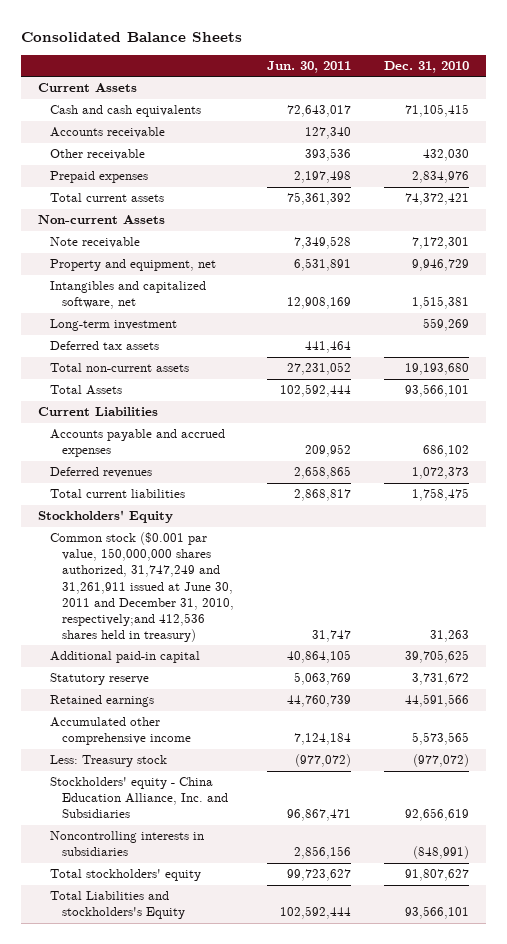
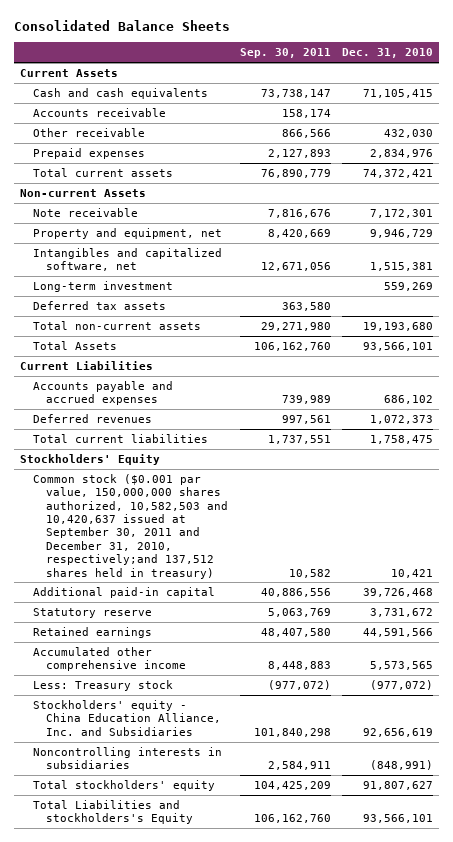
- | Jun. 30, 2011 | Dec. 31, 2010
+ | Sep. 30, 2011 | Dec. 31, 2010
- Common stock ($0.001 par value, 150,000,000 shares authorized, 31,747,249 and 31,261,911 issued at June 30, 2011 and December 31, 2010, respectively;and 412,536 shares held in treasury) | 31,747 | 31,263
- Additional paid-in capital | 40,864,105 | 39,705,625
+ Common stock ($0.001 par value, 150,000,000 shares authorized, 10,582,503 and 10,420,637 issued at September 30, 2011 and December 31, 2010, respectively;and 137,512 shares held in treasury) | 10,582 | 10,421
+ Additional paid-in capital | 40,886,556 | 39,726,468

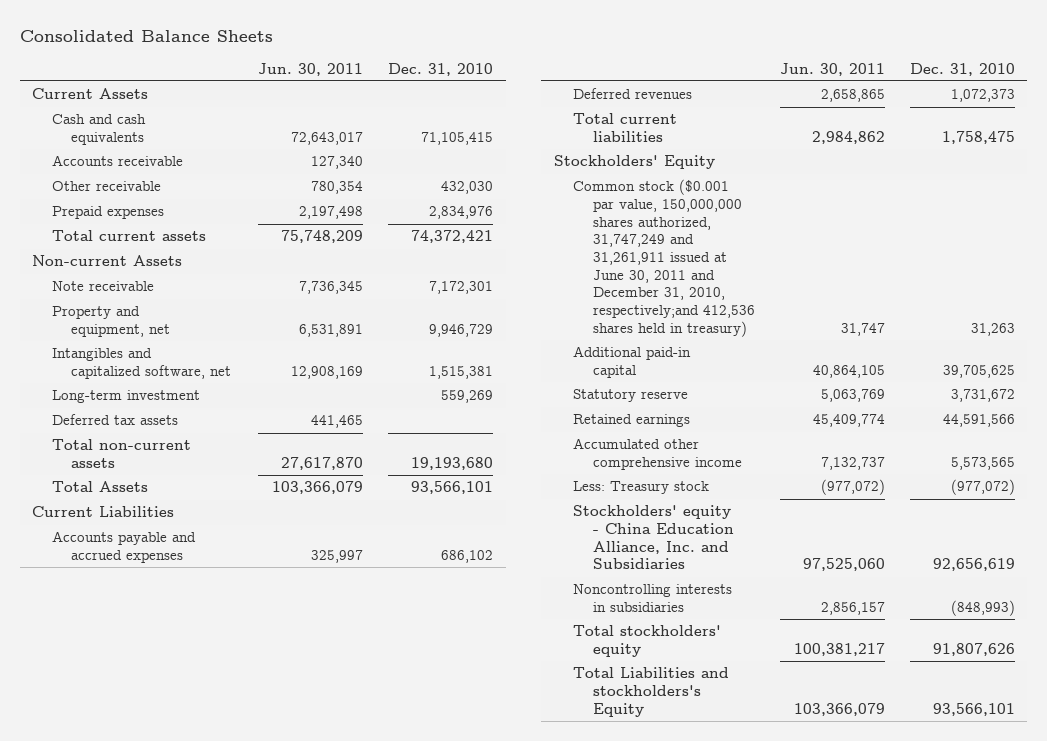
- | Sep. 30, 2011 | Dec. 31, 2010
+ | Jun. 30, 2011 | Dec. 31, 2010
- Common stock ($0.001 par value, 150,000,000 shares authorized, 10,582,503 and 10,420,637 issued at September 30, 2011 and December 31, 2010, respectively;and 137,512 shares held in treasury) | 10,582 | 10,421
- Additional paid-in capital | 40,886,556 | 39,726,468
+ Common stock ($0.001 par value, 150,000,000 shares authorized, 31,747,249 and 31,261,911 issued at June 30, 2011 and December 31, 2010, respectively;and 412,536 shares held in treasury) | 31,747 | 31,263
+ Additional paid-in capital | 40,864,105 | 39,705,625
- Noncontrolling interests in subsidiaries | 2,584,911 | (848,991)
- Total stockholders' equity | 104,425,209 | 91,807,627
+ Noncontrolling interests in subsidiaries | 2,856,157 | (848,993)
+ Total stockholders' equity | 100,381,217 | 91,807,626

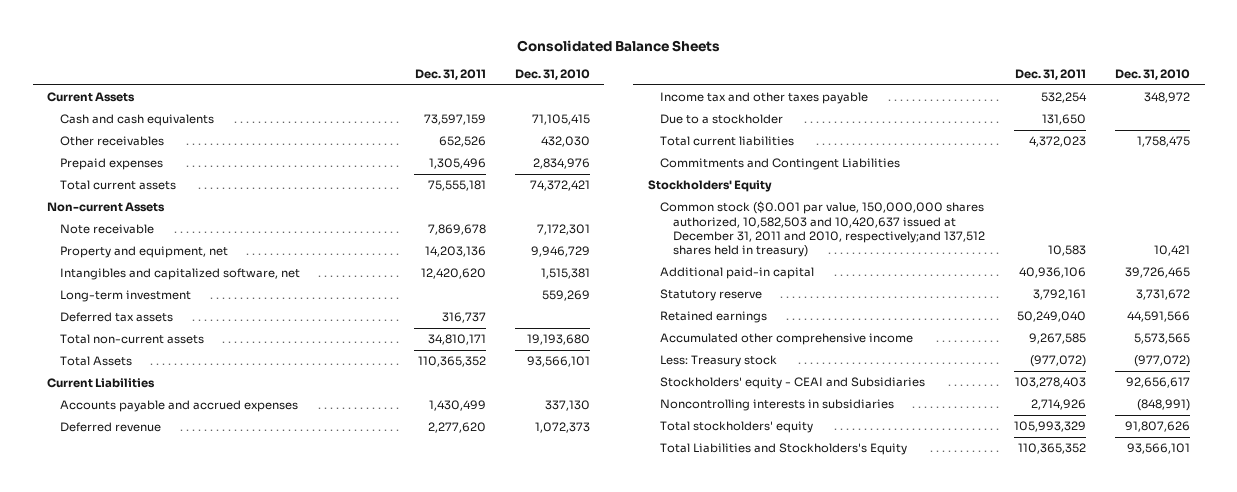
- | Jun. 30, 2011 | Dec. 31, 2010
+ | Dec. 31, 2011 | Dec. 31, 2010
- Accounts receivable | 127,340 |
- Other receivable | 780,354 | 432,030
+ Other receivables | 652,526 | 432,030
- Accounts payable and accrued expenses | 325,997 | 686,102
- Deferred revenues | 2,658,865 | 1,072,373
+ Accounts payable and accrued expenses | 1,430,499 | 337,130
+ Deferred revenue | 2,277,620 | 1,072,373
+ Income tax and other taxes payable | 532,254 | 348,972
+ Due to a stockholder | 131,650 |
+ Commitments and Contingent Liabilities
- Common stock ($0.001 par value, 150,000,000 shares authorized, 31,747,249 and 31,261,911 issued at June 30, 2011 and December 31, 2010, respectively;and 412,536 shares held in treasury) | 31,747 | 31,263
- Additional paid-in capital | 40,864,105 | 39,705,625
+ Common stock ($0.001 par value, 150,000,000 shares authorized, 10,582,503 and 10,420,637 issued at December 31, 2011 and 2010, respectively;and 137,512 shares held in treasury) | 10,583 | 10,421
+ Additional paid-in capital | 40,936,106 | 39,726,465
- Stockholders' equity - China Education Alliance, Inc. and Subsidiaries | 97,525,060 | 92,656,619
- Noncontrolling interests in subsidiaries | 2,856,157 | (848,993)
+ Stockholders' equity - CEAI and Subsidiaries | 103,278,403 | 92,656,617
+ Noncontrolling interests in subsidiaries | 2,714,926 | (848,991)
- Total Liabilities and stockholders's Equity | 103,366,079 | 93,566,101
+ Total Liabilities and Stockholders's Equity | 110,365,352 | 93,566,101

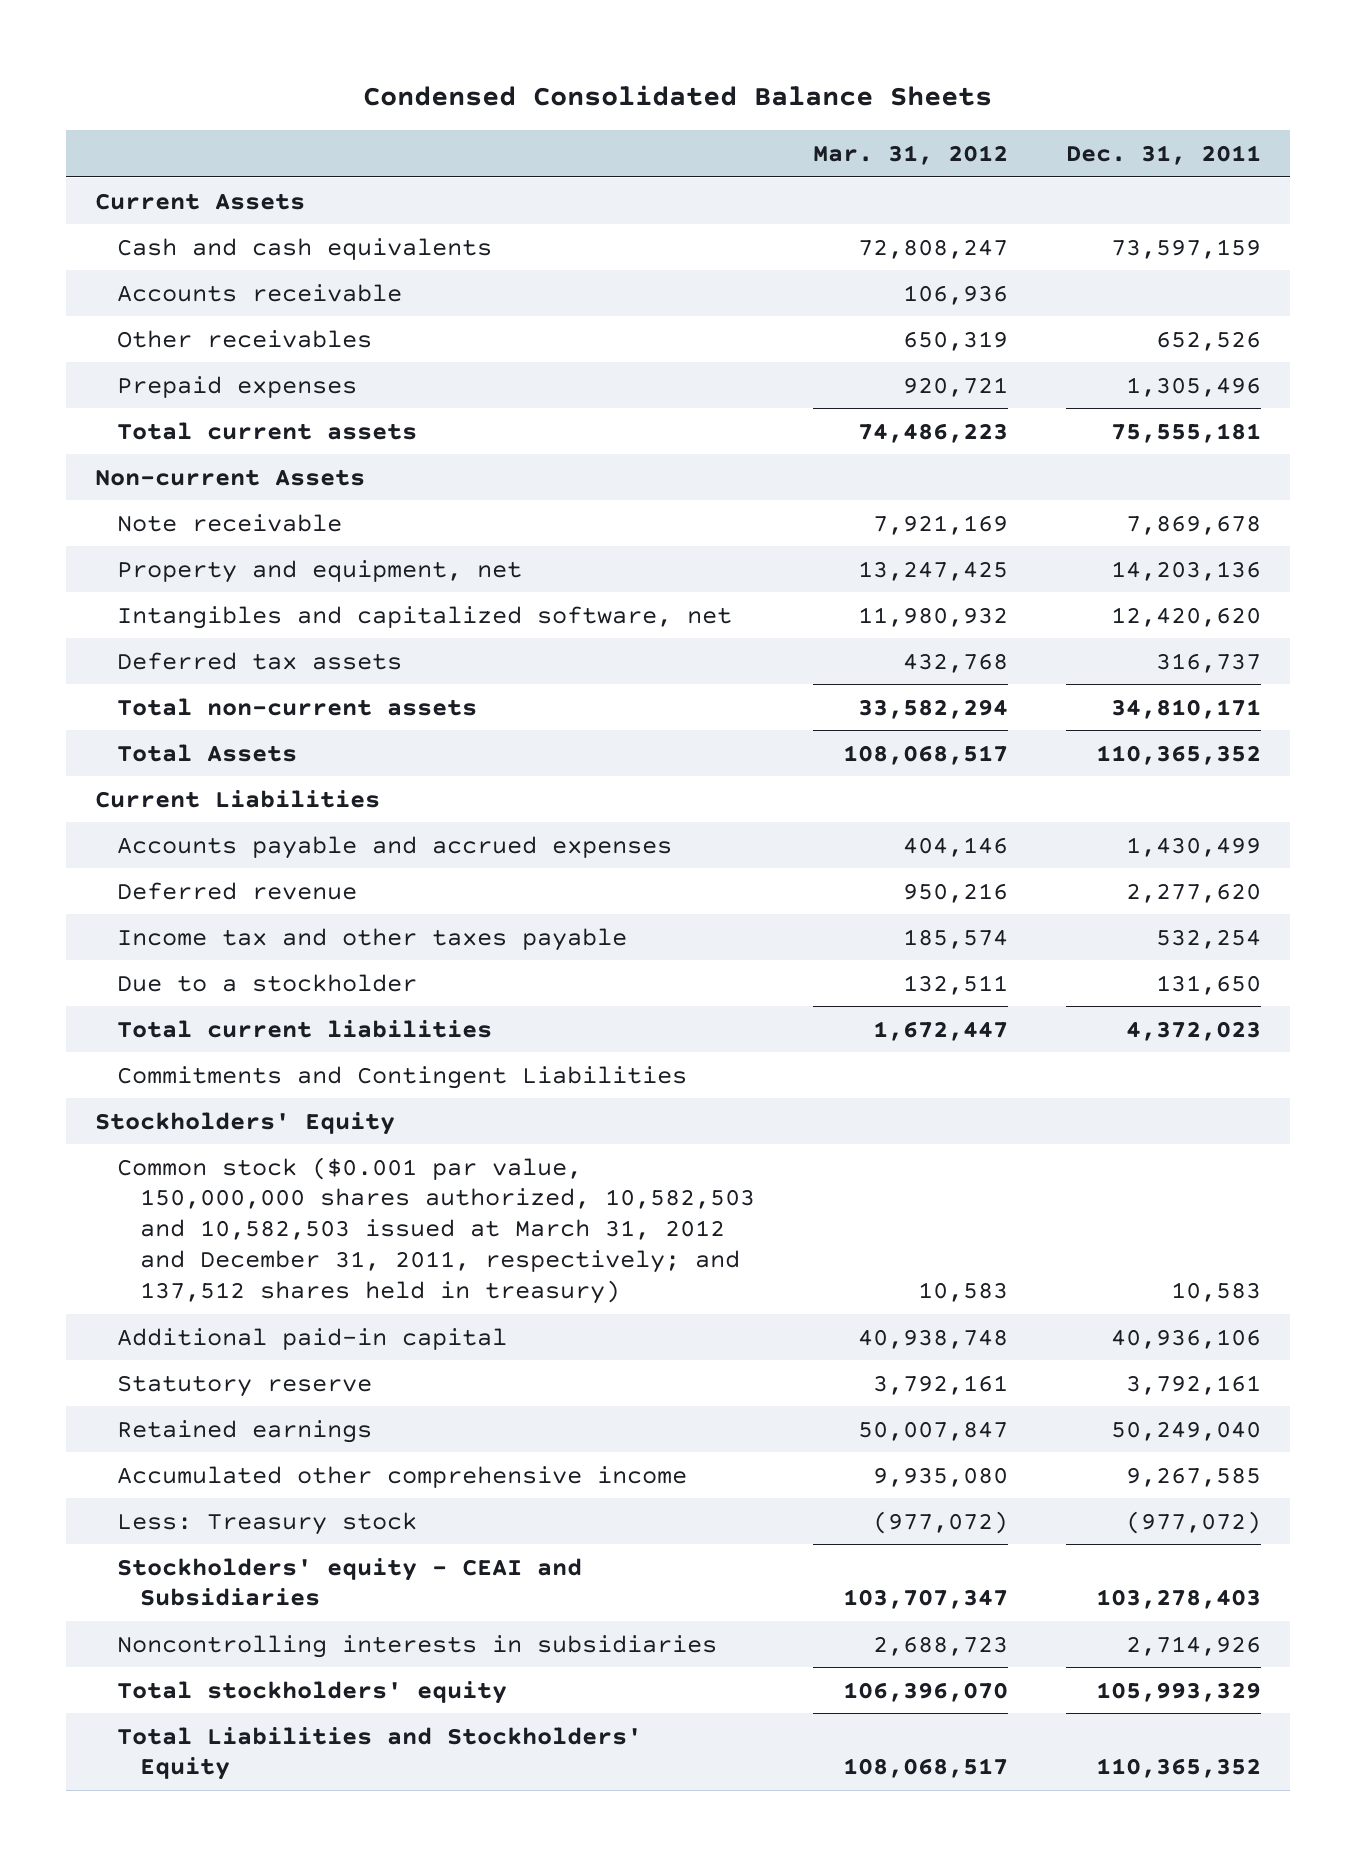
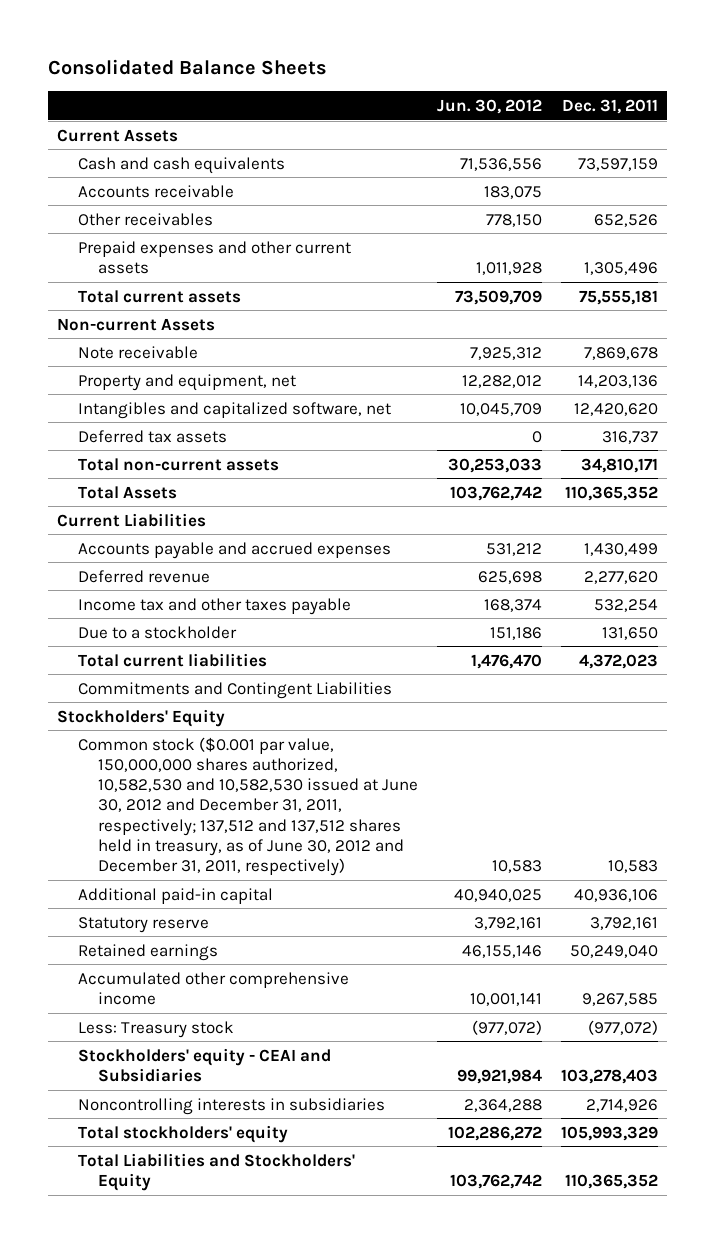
- Condensed Consolidated Balance Sheets
+ Consolidated Balance Sheets
- | Mar. 31, 2012 | Dec. 31, 2011
+ | Jun. 30, 2012 | Dec. 31, 2011
- Prepaid expenses | 920,721 | 1,305,496
+ Prepaid expenses and other current assets | 1,011,928 | 1,305,496
- Common stock ($0.001 par value, 150,000,000 shares authorized, 10,582,503 and 10,582,503 issued at March 31, 2012 and December 31, 2011, respectively; and 137,512 shares held in treasury) | 10,583 | 10,583
+ Common stock ($0.001 par value, 150,000,000 shares authorized, 10,582,530 and 10,582,530 issued at June 30, 2012 and December 31, 2011, respectively; 137,512 and 137,512 shares held in treasury, as of June 30, 2012 and December 31, 2011, respectively) | 10,583 | 10,583

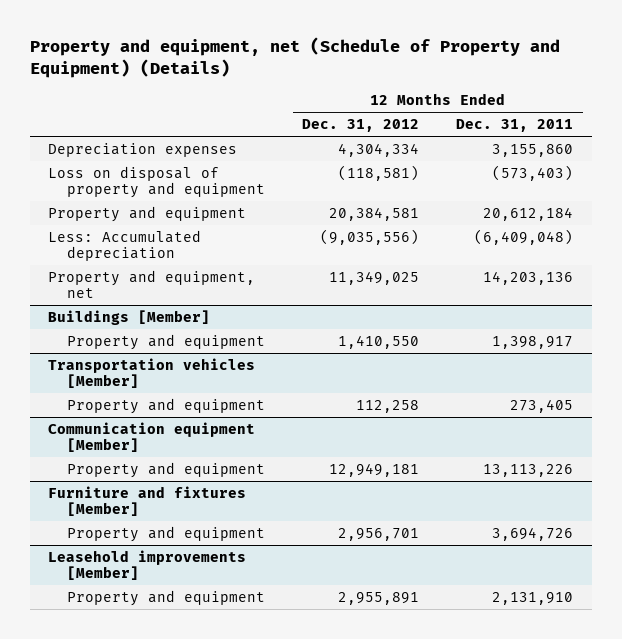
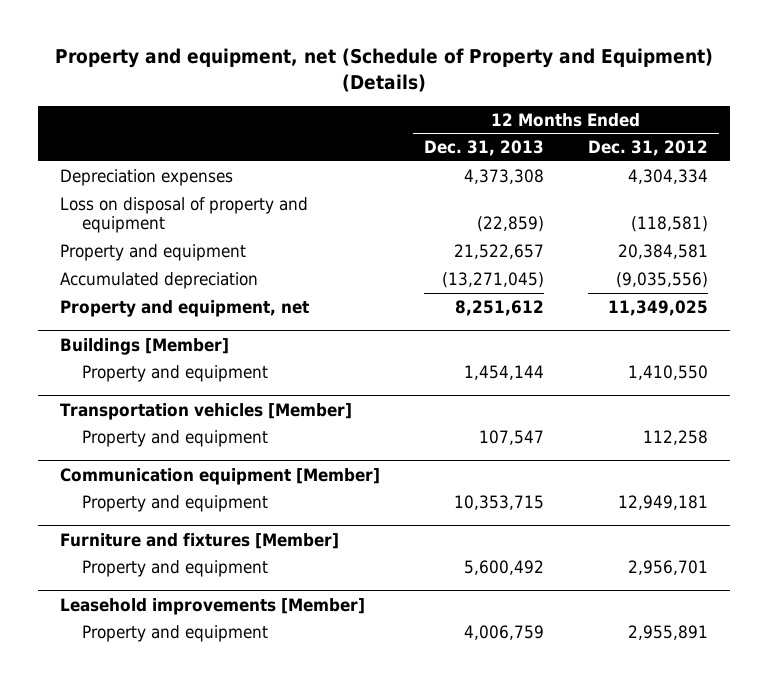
- | 12 Months Ended Dec. 31, 2012 | 12 Months Ended Dec. 31, 2011
+ | 12 Months Ended Dec. 31, 2013 | 12 Months Ended Dec. 31, 2012
- Less: Accumulated depreciation | (9,035,556) | (6,409,048)
+ Accumulated depreciation | (13,271,045) | (9,035,556)

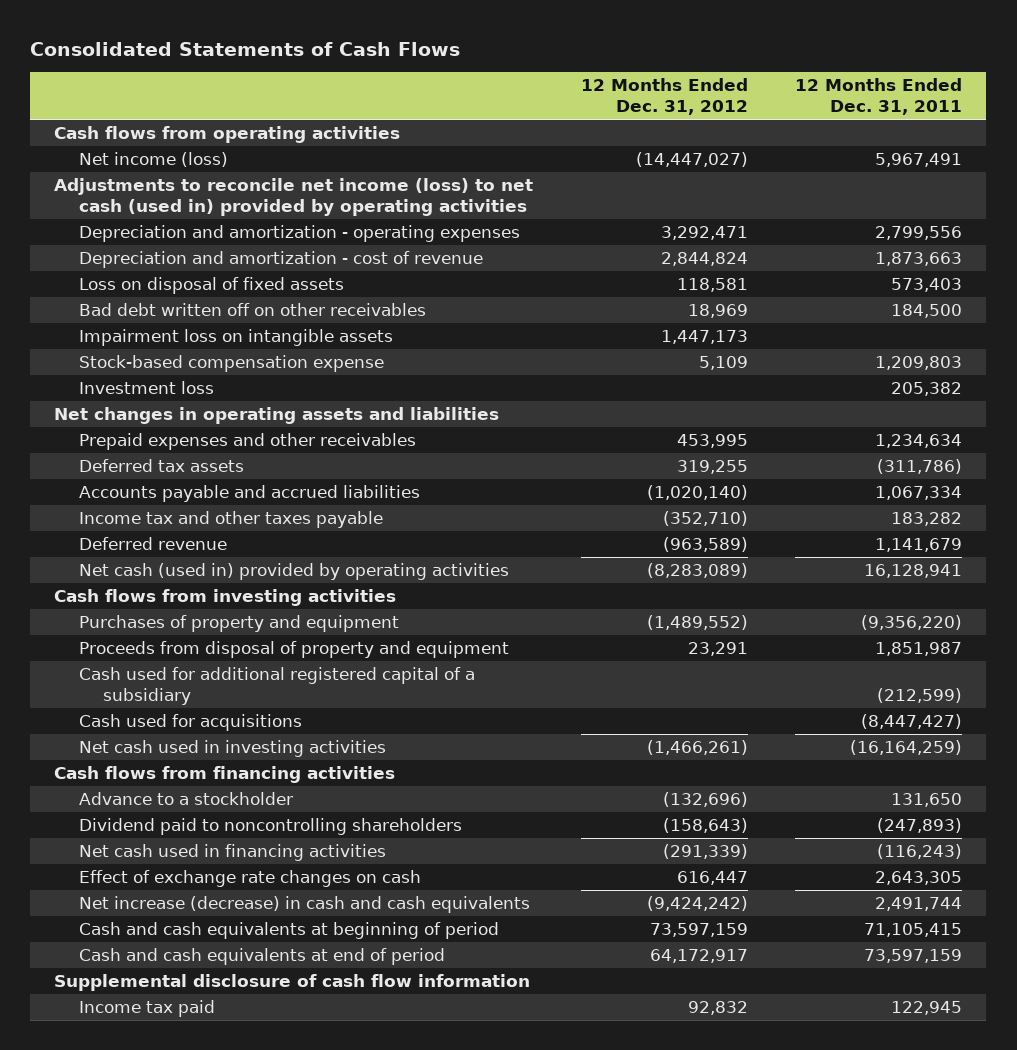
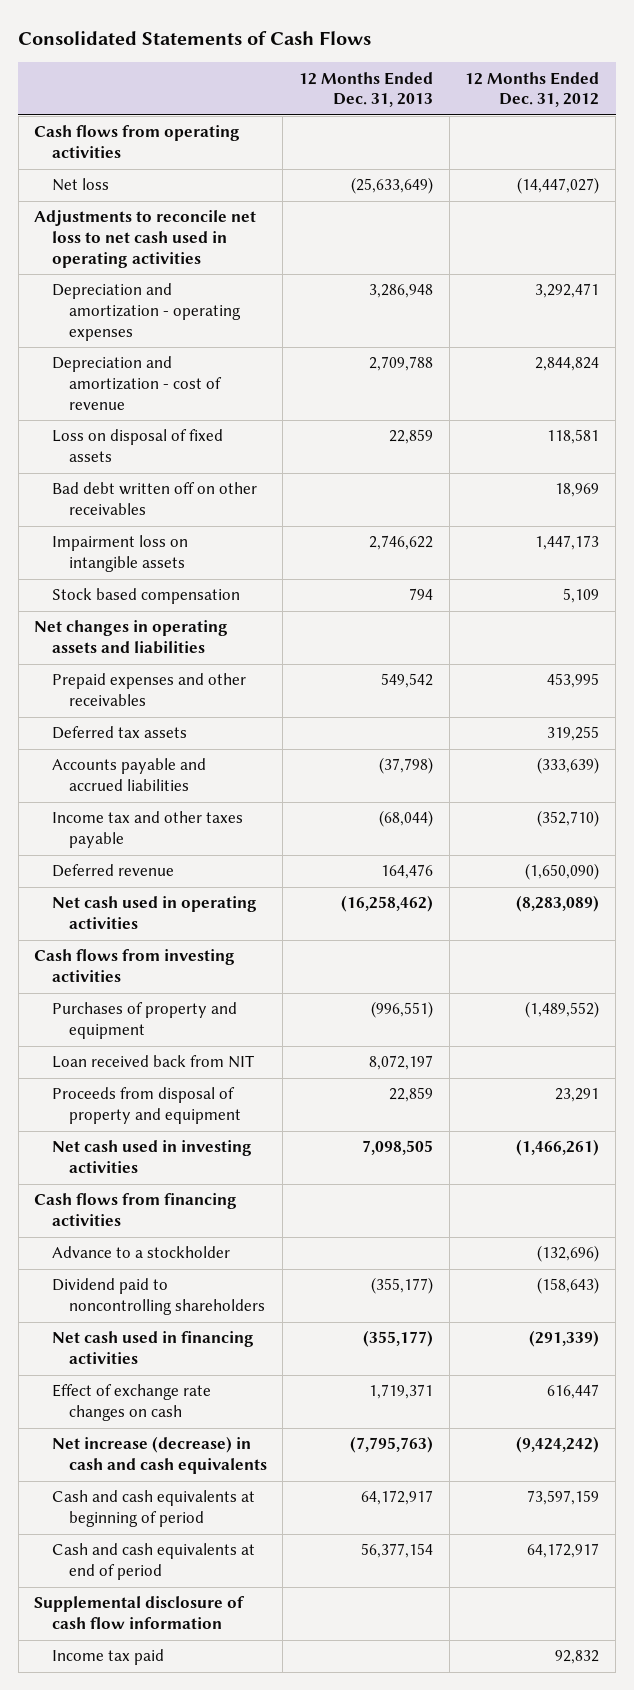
- | 12 Months Ended Dec. 31, 2012 | 12 Months Ended Dec. 31, 2011
+ | 12 Months Ended Dec. 31, 2013 | 12 Months Ended Dec. 31, 2012
- Net income (loss) | (14,447,027) | 5,967,491
- Adjustments to reconcile net income (loss) to net cash (used in) provided by operating activities
+ Net loss | (25,633,649) | (14,447,027)
+ Adjustments to reconcile net loss to net cash used in operating activities
- Stock-based compensation expense | 5,109 | 1,209,803
- Investment loss | | 205,382
+ Stock based compensation | 794 | 5,109
- Accounts payable and accrued liabilities | (1,020,140) | 1,067,334
+ Accounts payable and accrued liabilities | (37,798) | (333,639)
- Deferred revenue | (963,589) | 1,141,679
- Net cash (used in) provided by operating activities | (8,283,089) | 16,128,941
+ Deferred revenue | 164,476 | (1,650,090)
+ Net cash used in operating activities | (16,258,462) | (8,283,089)
+ Loan received back from NIT | 8,072,197 |
- Cash used for additional registered capital of a subsidiary | | (212,599)
- Cash used for acquisitions | | (8,447,427)

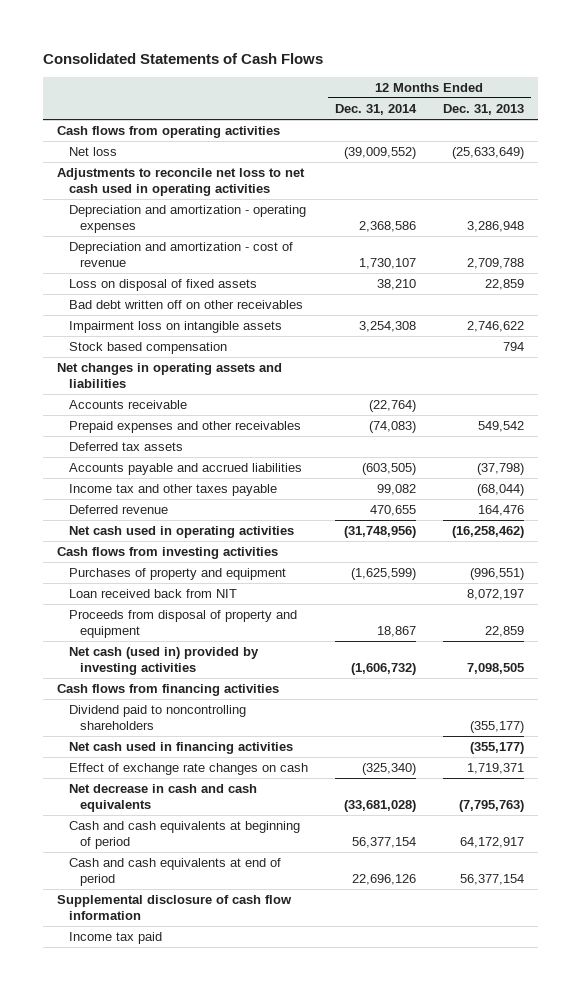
- | 12 Months Ended Dec. 31, 2013 | 12 Months Ended Dec. 31, 2012
+ | 12 Months Ended Dec. 31, 2014 | 12 Months Ended Dec. 31, 2013
+ Accounts receivable | (22,764) |
- Net cash used in investing activities | 7,098,505 | (1,466,261)
+ Net cash (used in) provided by investing activities | (1,606,732) | 7,098,505
- Advance to a stockholder | | (132,696)
- Net increase (decrease) in cash and cash equivalents | (7,795,763) | (9,424,242)
+ Net decrease in cash and cash equivalents | (33,681,028) | (7,795,763)

